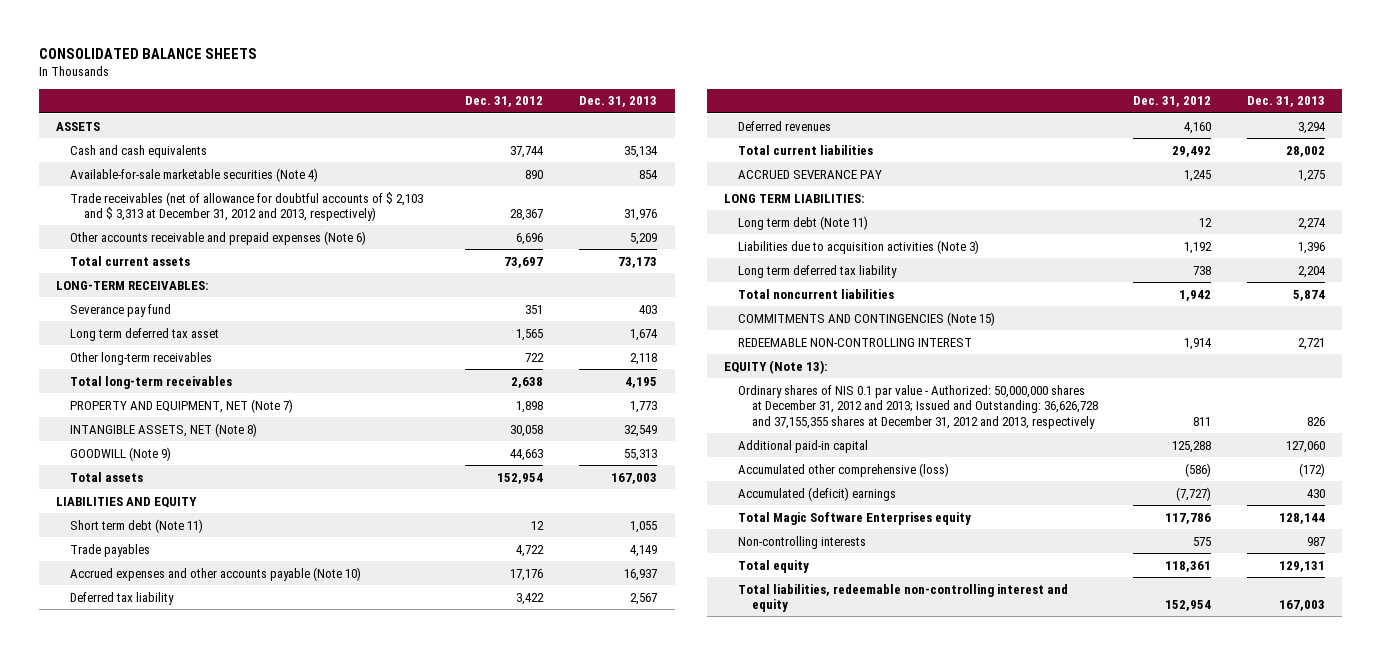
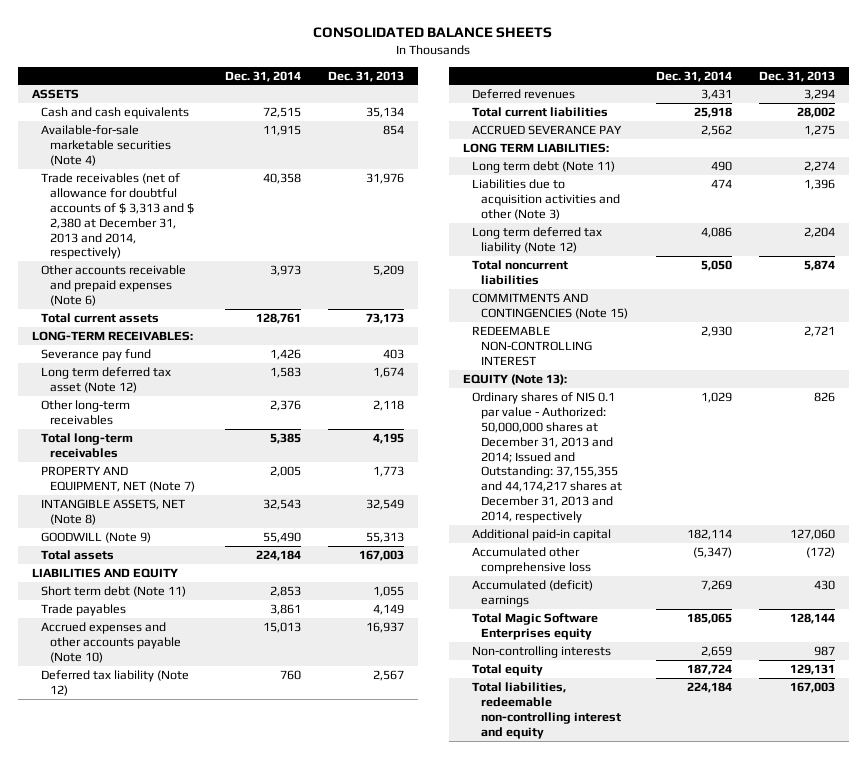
- | Dec. 31, 2012 | Dec. 31, 2013
+ | Dec. 31, 2014 | Dec. 31, 2013
- Trade receivables (net of allowance for doubtful accounts of $ 2,103 and $ 3,313 at December 31, 2012 and 2013, respectively) | 28,367 | 31,976
+ Trade receivables (net of allowance for doubtful accounts of $ 3,313 and $ 2,380 at December 31, 2013 and 2014, respectively) | 40,358 | 31,976
- Long term deferred tax asset | 1,565 | 1,674
+ Long term deferred tax asset (Note 12) | 1,583 | 1,674
- Deferred tax liability | 3,422 | 2,567
+ Deferred tax liability (Note 12) | 760 | 2,567
- Liabilities due to acquisition activities (Note 3) | 1,192 | 1,396
- Long term deferred tax liability | 738 | 2,204
+ Liabilities due to acquisition activities and other (Note 3) | 474 | 1,396
+ Long term deferred tax liability (Note 12) | 4,086 | 2,204
- Ordinary shares of NIS 0.1 par value - Authorized: 50,000,000 shares at December 31, 2012 and 2013; Issued and Outstanding: 36,626,728 and 37,155,355 shares at December 31, 2012 and 2013, respectively | 811 | 826
+ Ordinary shares of NIS 0.1 par value - Authorized: 50,000,000 shares at December 31, 2013 and 2014; Issued and Outstanding: 37,155,355 and 44,174,217 shares at December 31, 2013 and 2014, respectively | 1,029 | 826
- Accumulated other comprehensive (loss) | (586) | (172)
+ Accumulated other comprehensive loss | (5,347) | (172)

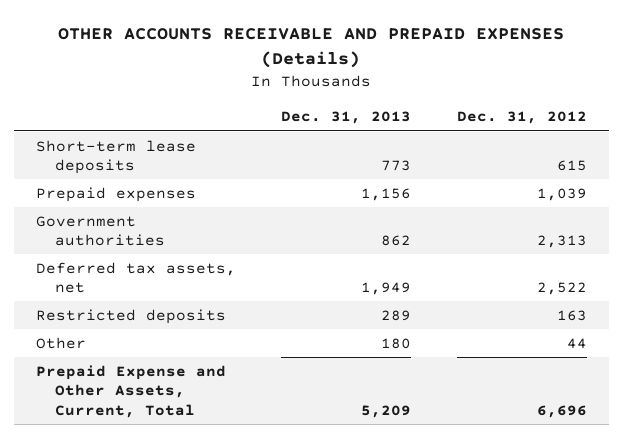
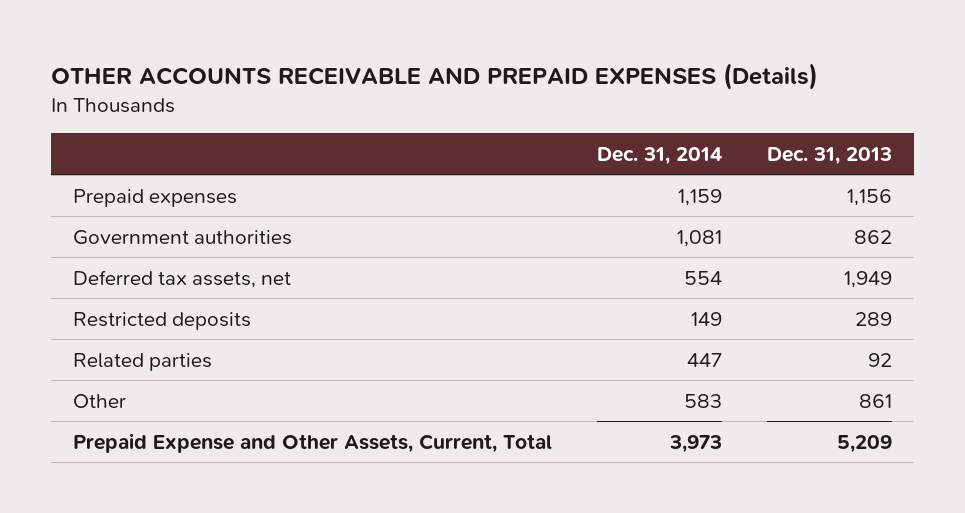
- | Dec. 31, 2013 | Dec. 31, 2012
+ | Dec. 31, 2014 | Dec. 31, 2013
- Short-term lease deposits | 773 | 615
- Other | 180 | 44
+ Related parties | 447 | 92
+ Other | 583 | 861

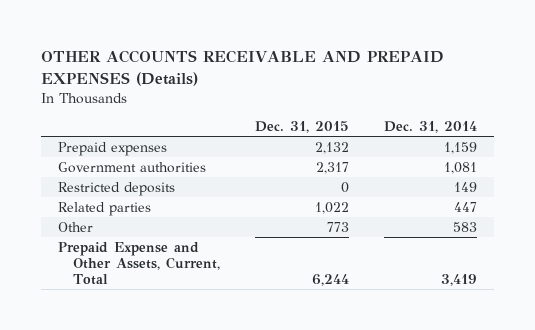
- | Dec. 31, 2014 | Dec. 31, 2013
+ | Dec. 31, 2015 | Dec. 31, 2014
- Deferred tax assets, net | 554 | 1,949
- Prepaid Expense and Other Assets, Current, Total | 3,973 | 5,209
+ Prepaid Expense and Other Assets, Current, Total | 6,244 | 3,419

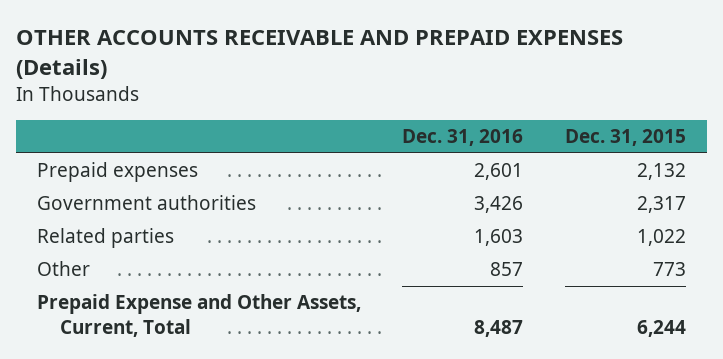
- | Dec. 31, 2015 | Dec. 31, 2014
+ | Dec. 31, 2016 | Dec. 31, 2015
- Restricted deposits | 0 | 149

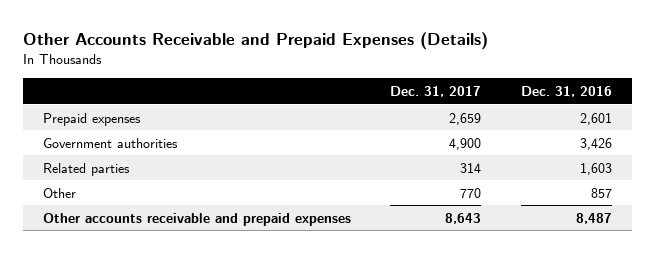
- OTHER ACCOUNTS RECEIVABLE AND PREPAID EXPENSES (Details)
+ Other Accounts Receivable and Prepaid Expenses (Details)
- | Dec. 31, 2016 | Dec. 31, 2015
+ | Dec. 31, 2017 | Dec. 31, 2016
- Prepaid Expense and Other Assets, Current, Total | 8,487 | 6,244
+ Other accounts receivable and prepaid expenses | 8,643 | 8,487

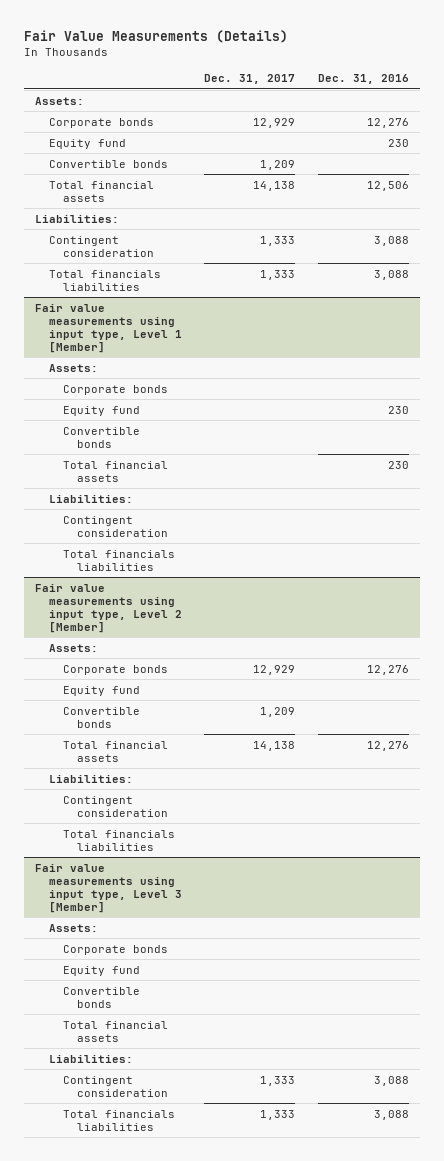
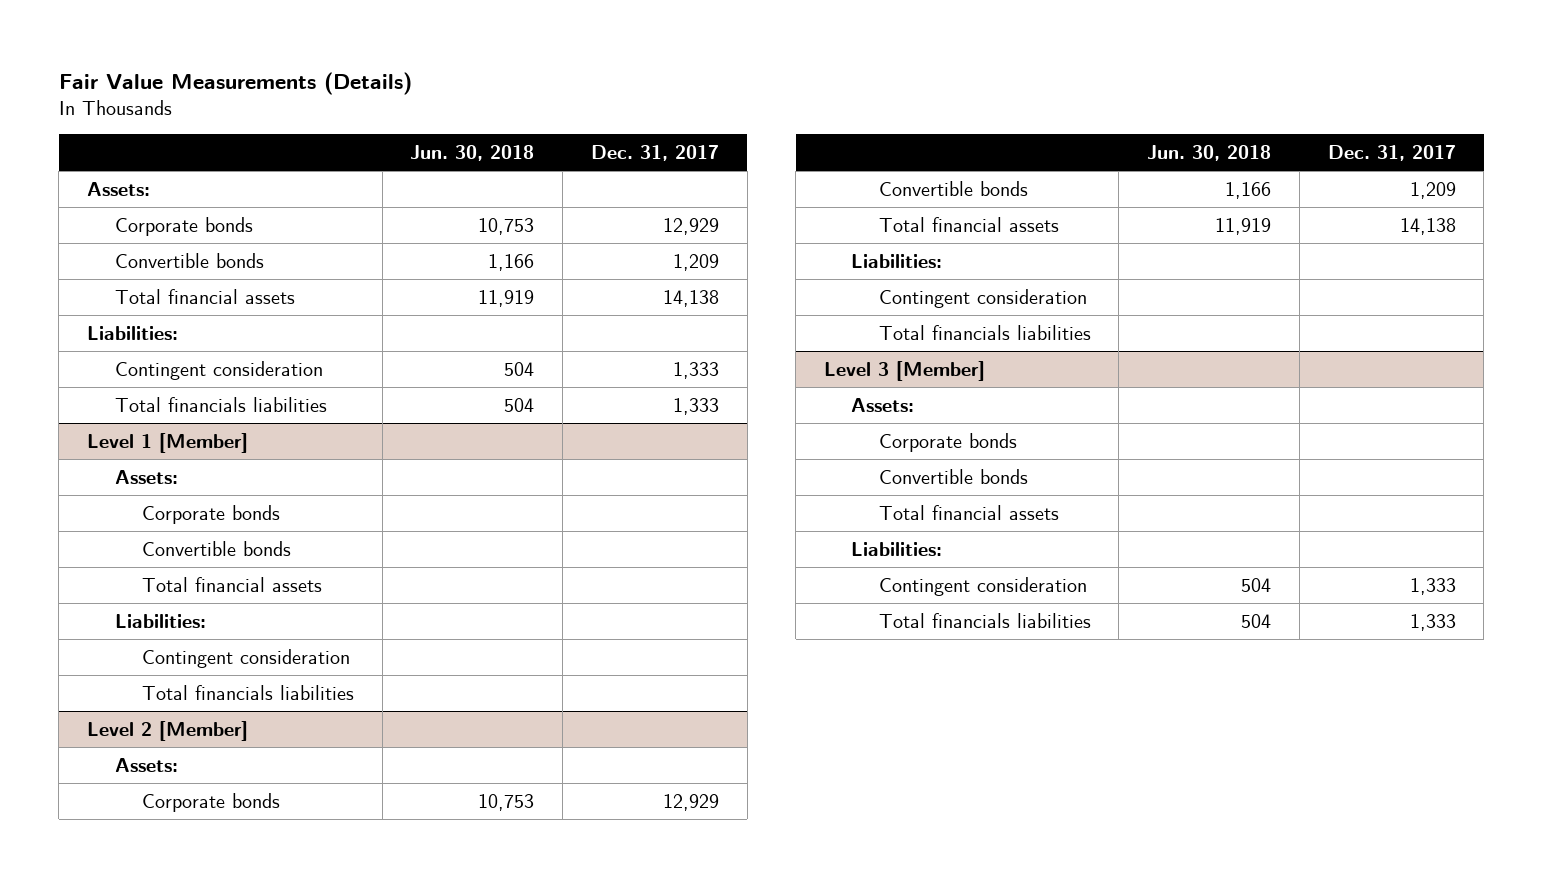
- | Dec. 31, 2017 | Dec. 31, 2016
+ | Jun. 30, 2018 | Dec. 31, 2017
- Equity fund | | 230
- Fair value measurements using input type, Level 1 [Member]
+ Level 1 [Member]
- Equity fund | | 230
- Fair value measurements using input type, Level 2 [Member]
+ Level 2 [Member]
- Equity fund
- Fair value measurements using input type, Level 3 [Member]
+ Level 3 [Member]
- Equity fund

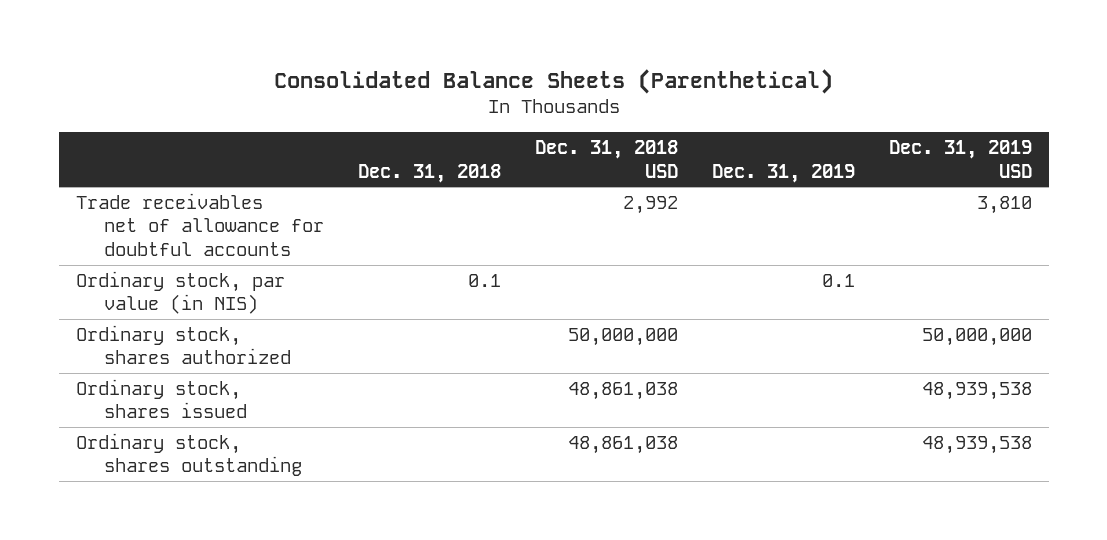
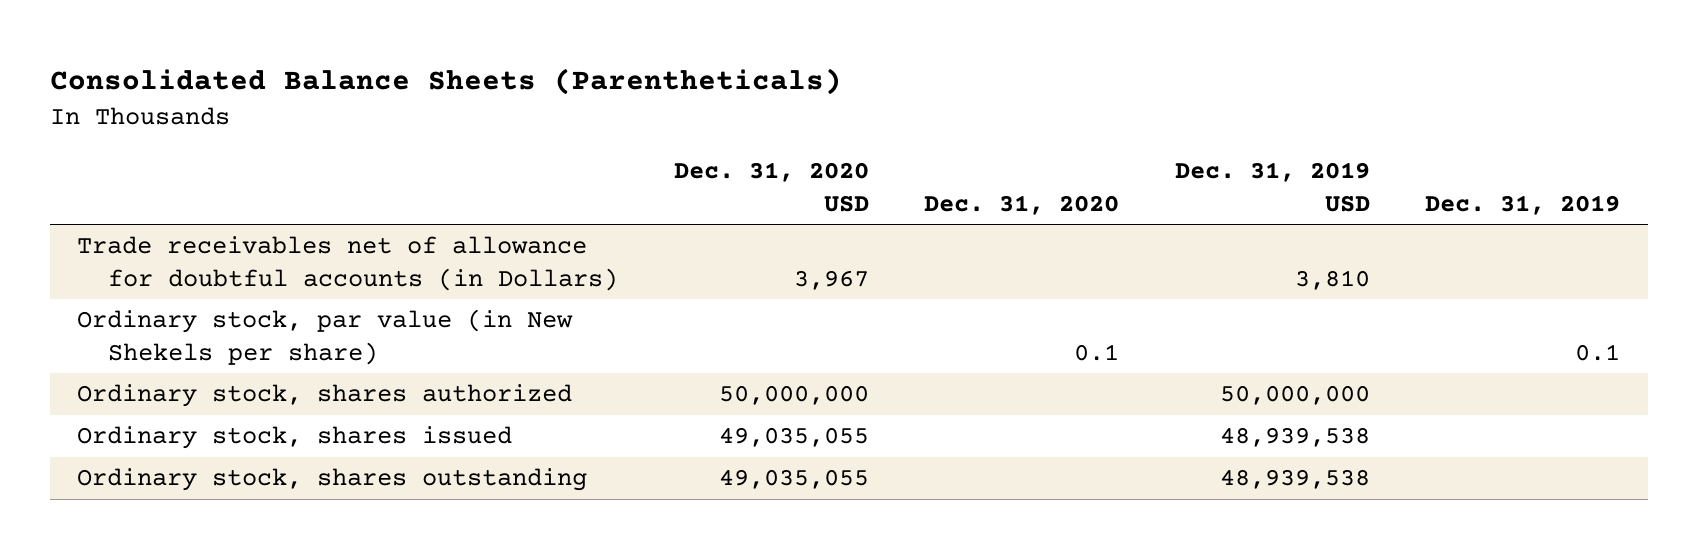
- Consolidated Balance Sheets (Parenthetical)
+ Consolidated Balance Sheets (Parentheticals)
- | Dec. 31, 2018 | Dec. 31, 2018 USD | Dec. 31, 2019 | Dec. 31, 2019 USD
+ | Dec. 31, 2020 USD | Dec. 31, 2020 | Dec. 31, 2019 USD | Dec. 31, 2019
- Trade receivables net of allowance for doubtful accounts | | 2,992 | | 3,810
- Ordinary stock, par value (in NIS) | 0.1 | | 0.1 |
+ Trade receivables net of allowance for doubtful accounts (in Dollars) | 3,967 | | 3,810 |
+ Ordinary stock, par value (in New Shekels per share) | | 0.1 | | 0.1

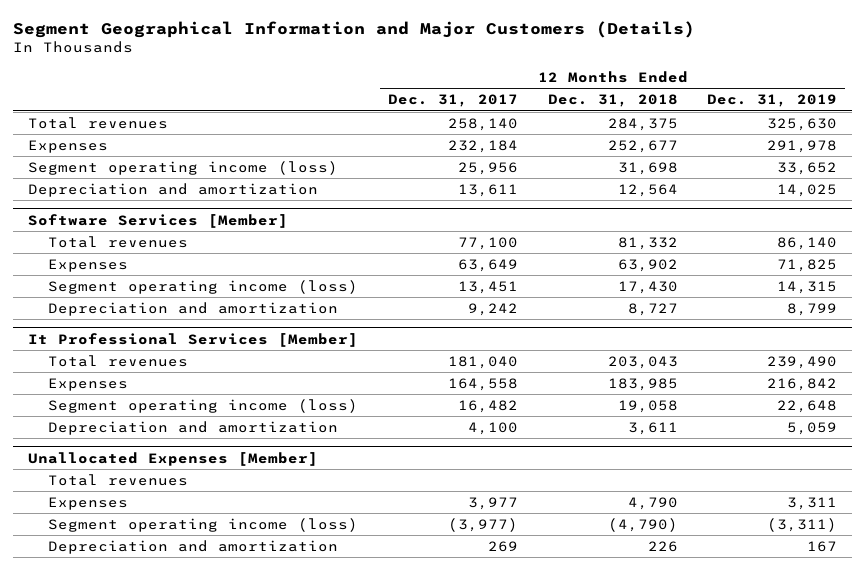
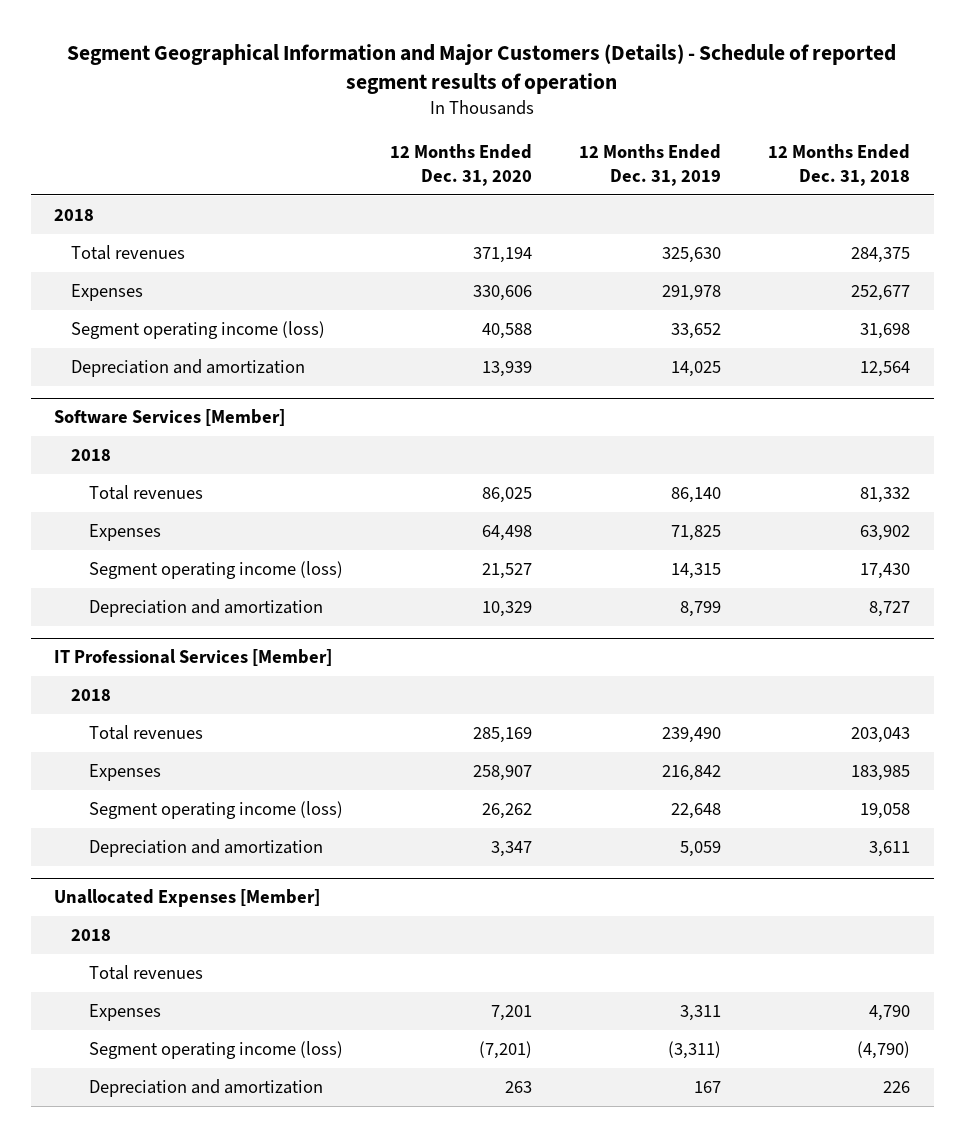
- Segment Geographical Information and Major Customers (Details)
+ Segment Geographical Information and Major Customers (Details) - Schedule of reported segment results of operation
- | 12 Months Ended Dec. 31, 2017 | 12 Months Ended Dec. 31, 2018 | 12 Months Ended Dec. 31, 2019
+ | 12 Months Ended Dec. 31, 2020 | 12 Months Ended Dec. 31, 2019 | 12 Months Ended Dec. 31, 2018
+ 2018
@ Software Services [Member]
+ 2018
- It Professional Services [Member]
+ IT Professional Services [Member]
+ 2018
@ Unallocated Expenses [Member]
+ 2018

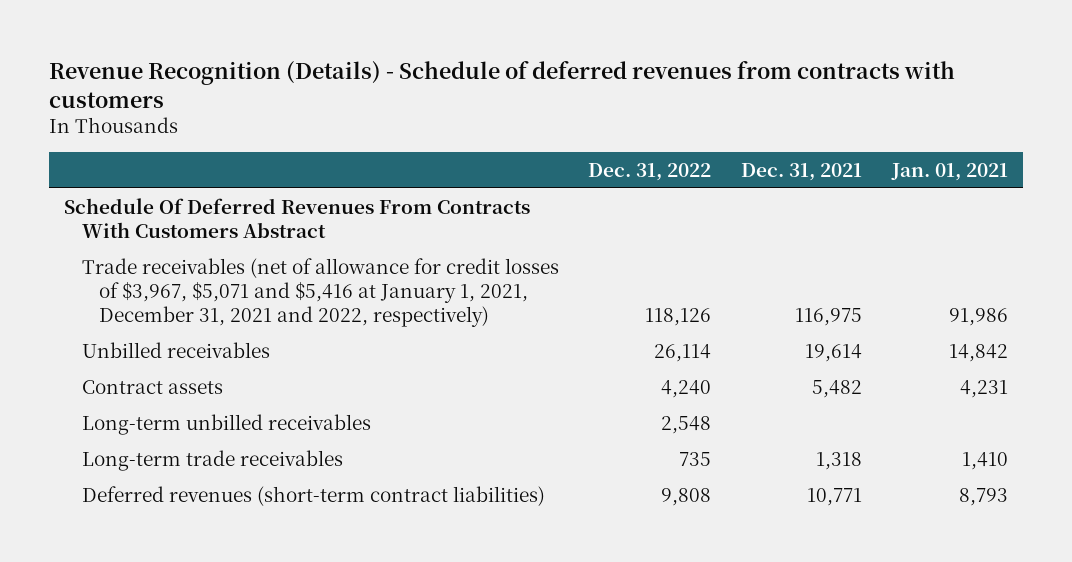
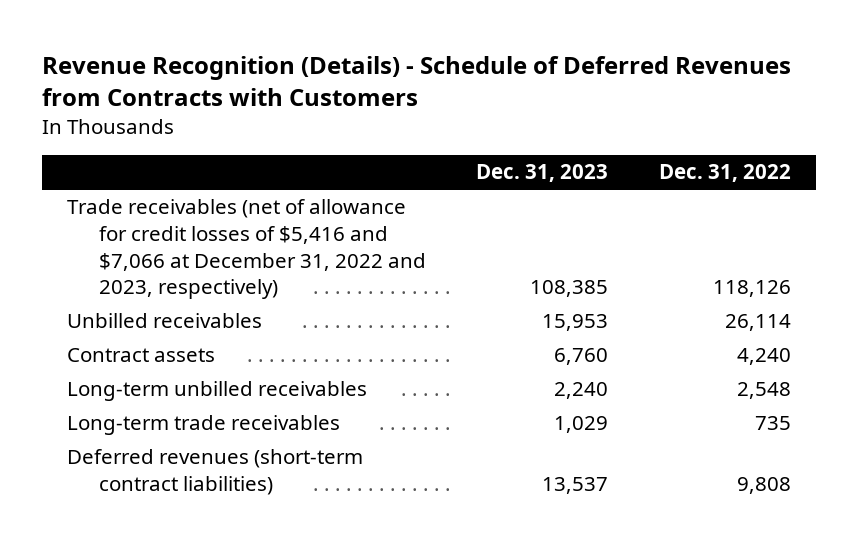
- Revenue Recognition (Details) - Schedule of deferred revenues from contracts with customers
+ Revenue Recognition (Details) - Schedule of Deferred Revenues from Contracts with Customers
- | Dec. 31, 2022 | Dec. 31, 2021 | Jan. 01, 2021
+ | Dec. 31, 2023 | Dec. 31, 2022
- Schedule Of Deferred Revenues From Contracts With Customers Abstract
- Trade receivables (net of allowance for credit losses of $3,967, $5,071 and $5,416 at January 1, 2021, December 31, 2021 and 2022, respectively) | 118,126 | 116,975 | 91,986
+ Trade receivables (net of allowance for credit losses of $5,416 and $7,066 at December 31, 2022 and 2023, respectively) | 108,385 | 118,126

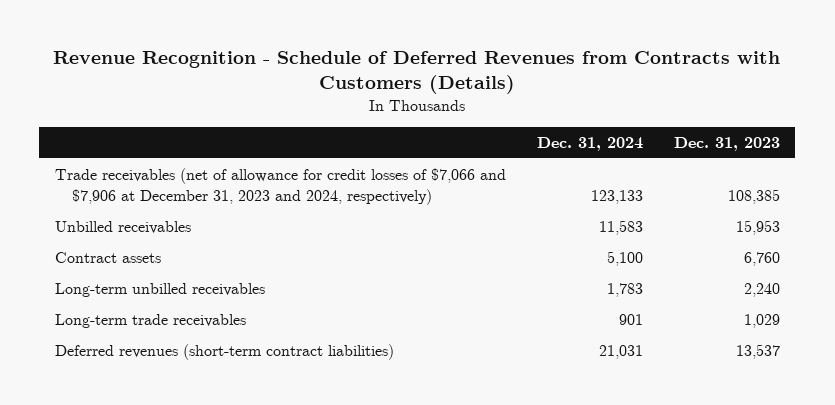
- Revenue Recognition (Details) - Schedule of Deferred Revenues from Contracts with Customers
+ Revenue Recognition - Schedule of Deferred Revenues from Contracts with Customers (Details)
- | Dec. 31, 2023 | Dec. 31, 2022
+ | Dec. 31, 2024 | Dec. 31, 2023
- Trade receivables (net of allowance for credit losses of $5,416 and $7,066 at December 31, 2022 and 2023, respectively) | 108,385 | 118,126
+ Trade receivables (net of allowance for credit losses of $7,066 and $7,906 at December 31, 2023 and 2024, respectively) | 123,133 | 108,385

